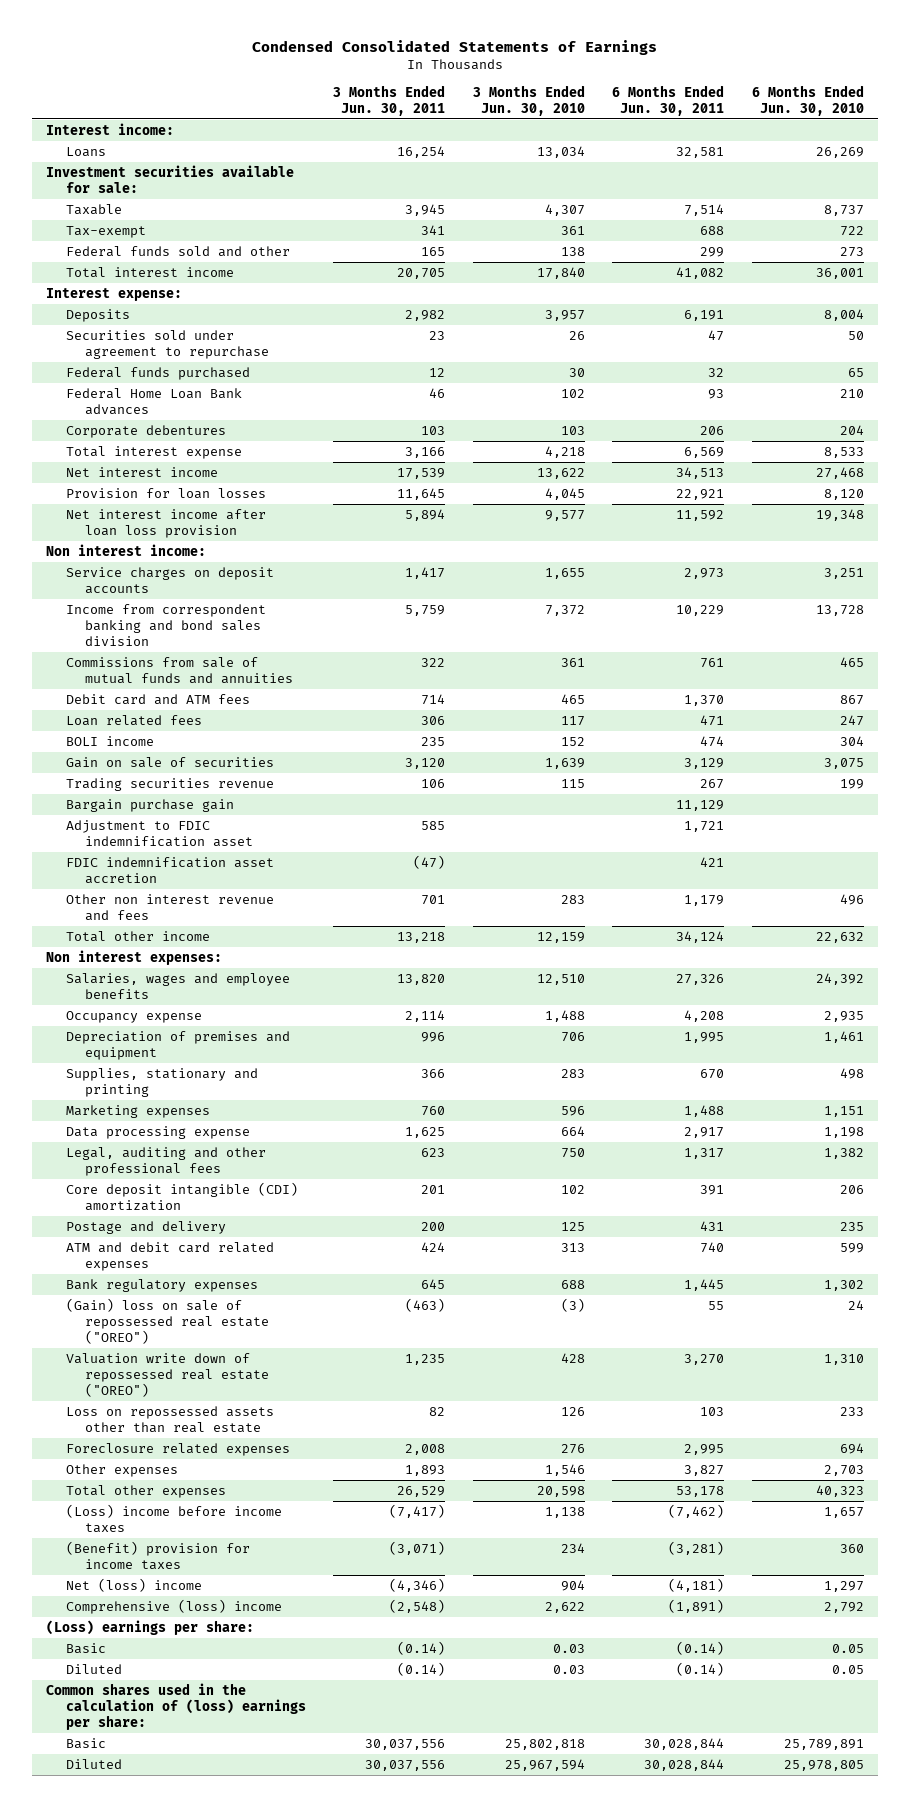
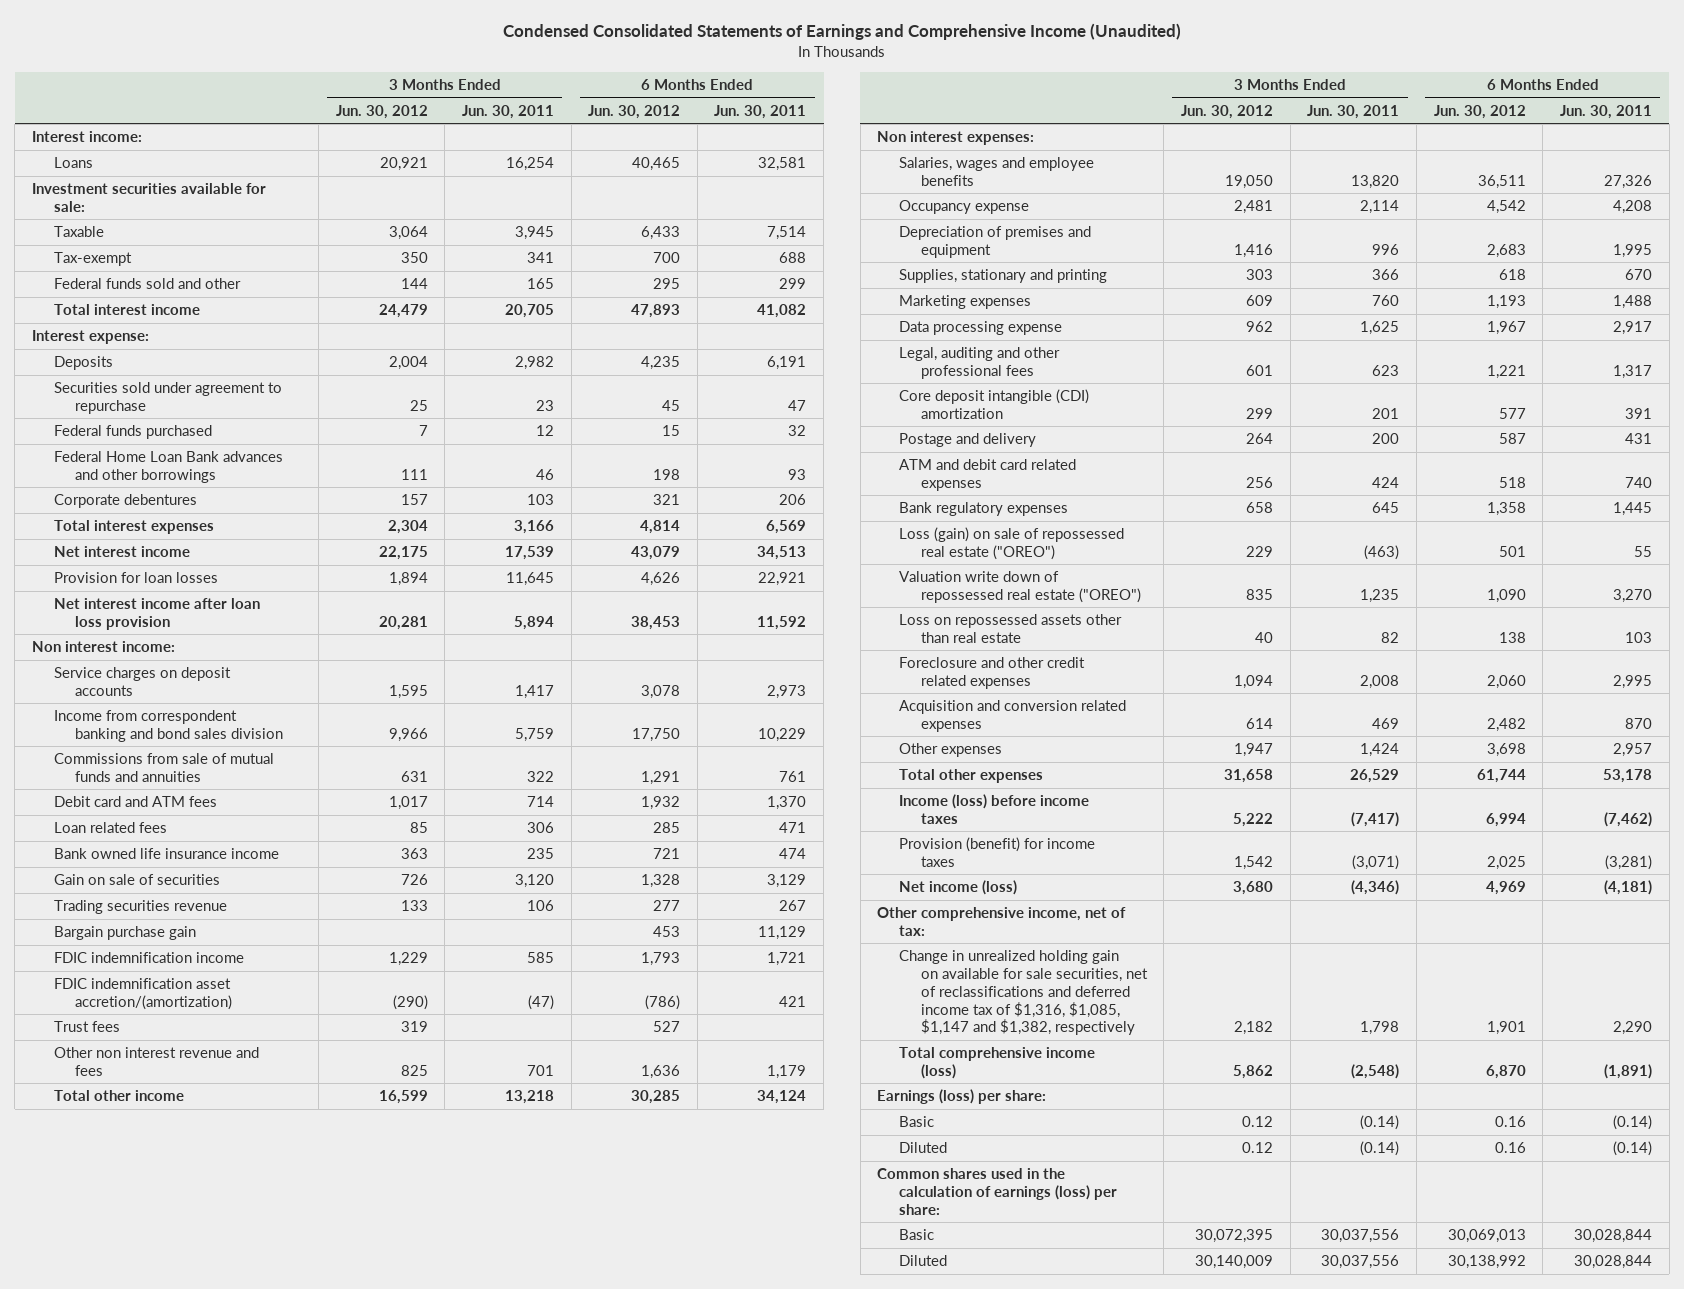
- Condensed Consolidated Statements of Earnings
+ Condensed Consolidated Statements of Earnings and Comprehensive Income (Unaudited)
- | 3 Months Ended Jun. 30, 2011 | 3 Months Ended Jun. 30, 2010 | 6 Months Ended Jun. 30, 2011 | 6 Months Ended Jun. 30, 2010
+ | 3 Months Ended Jun. 30, 2012 | 3 Months Ended Jun. 30, 2011 | 6 Months Ended Jun. 30, 2012 | 6 Months Ended Jun. 30, 2011
- Federal Home Loan Bank advances | 46 | 102 | 93 | 210
+ Federal Home Loan Bank advances and other borrowings | 111 | 46 | 198 | 93
- Total interest expense | 3,166 | 4,218 | 6,569 | 8,533
+ Total interest expenses | 2,304 | 3,166 | 4,814 | 6,569
- BOLI income | 235 | 152 | 474 | 304
+ Bank owned life insurance income | 363 | 235 | 721 | 474
- Adjustment to FDIC indemnification asset | 585 | | 1,721 |
- FDIC indemnification asset accretion | (47) | | 421 |
+ FDIC indemnification income | 1,229 | 585 | 1,793 | 1,721
+ FDIC indemnification asset accretion/(amortization) | (290) | (47) | (786) | 421
+ Trust fees | 319 | | 527 |
- (Gain) loss on sale of repossessed real estate ("OREO") | (463) | (3) | 55 | 24
+ Loss (gain) on sale of repossessed real estate ("OREO") | 229 | (463) | 501 | 55
- Foreclosure related expenses | 2,008 | 276 | 2,995 | 694
- Other expenses | 1,893 | 1,546 | 3,827 | 2,703
+ Foreclosure and other credit related expenses | 1,094 | 2,008 | 2,060 | 2,995
+ Acquisition and conversion related expenses | 614 | 469 | 2,482 | 870
+ Other expenses | 1,947 | 1,424 | 3,698 | 2,957
- (Loss) income before income taxes | (7,417) | 1,138 | (7,462) | 1,657
- (Benefit) provision for income taxes | (3,071) | 234 | (3,281) | 360
- Net (loss) income | (4,346) | 904 | (4,181) | 1,297
- Comprehensive (loss) income | (2,548) | 2,622 | (1,891) | 2,792
- (Loss) earnings per share:
+ Income (loss) before income taxes | 5,222 | (7,417) | 6,994 | (7,462)
+ Provision (benefit) for income taxes | 1,542 | (3,071) | 2,025 | (3,281)
+ Net income (loss) | 3,680 | (4,346) | 4,969 | (4,181)
+ Other comprehensive income, net of tax:
+ Change in unrealized holding gain on available for sale securities, net of reclassifications and deferred income tax of $1,316, $1,085, $1,147 and $1,382, respectively | 2,182 | 1,798 | 1,901 | 2,290
+ Total comprehensive income (loss) | 5,862 | (2,548) | 6,870 | (1,891)
+ Earnings (loss) per share:
- Common shares used in the calculation of (loss) earnings per share:
+ Common shares used in the calculation of earnings (loss) per share:

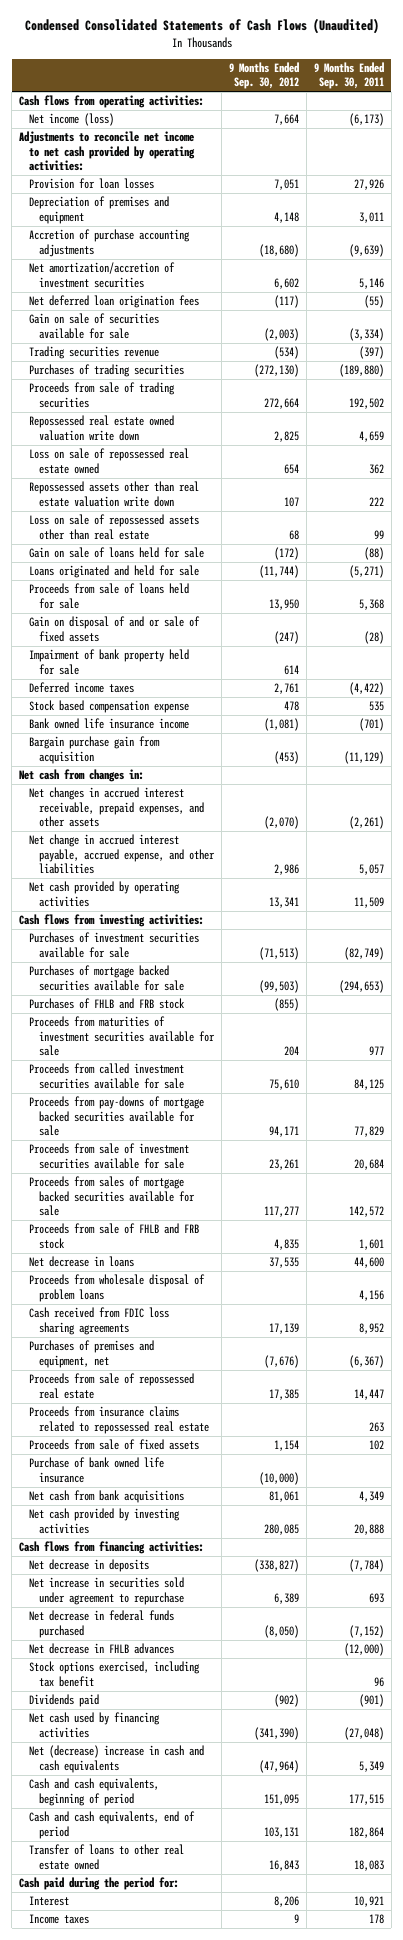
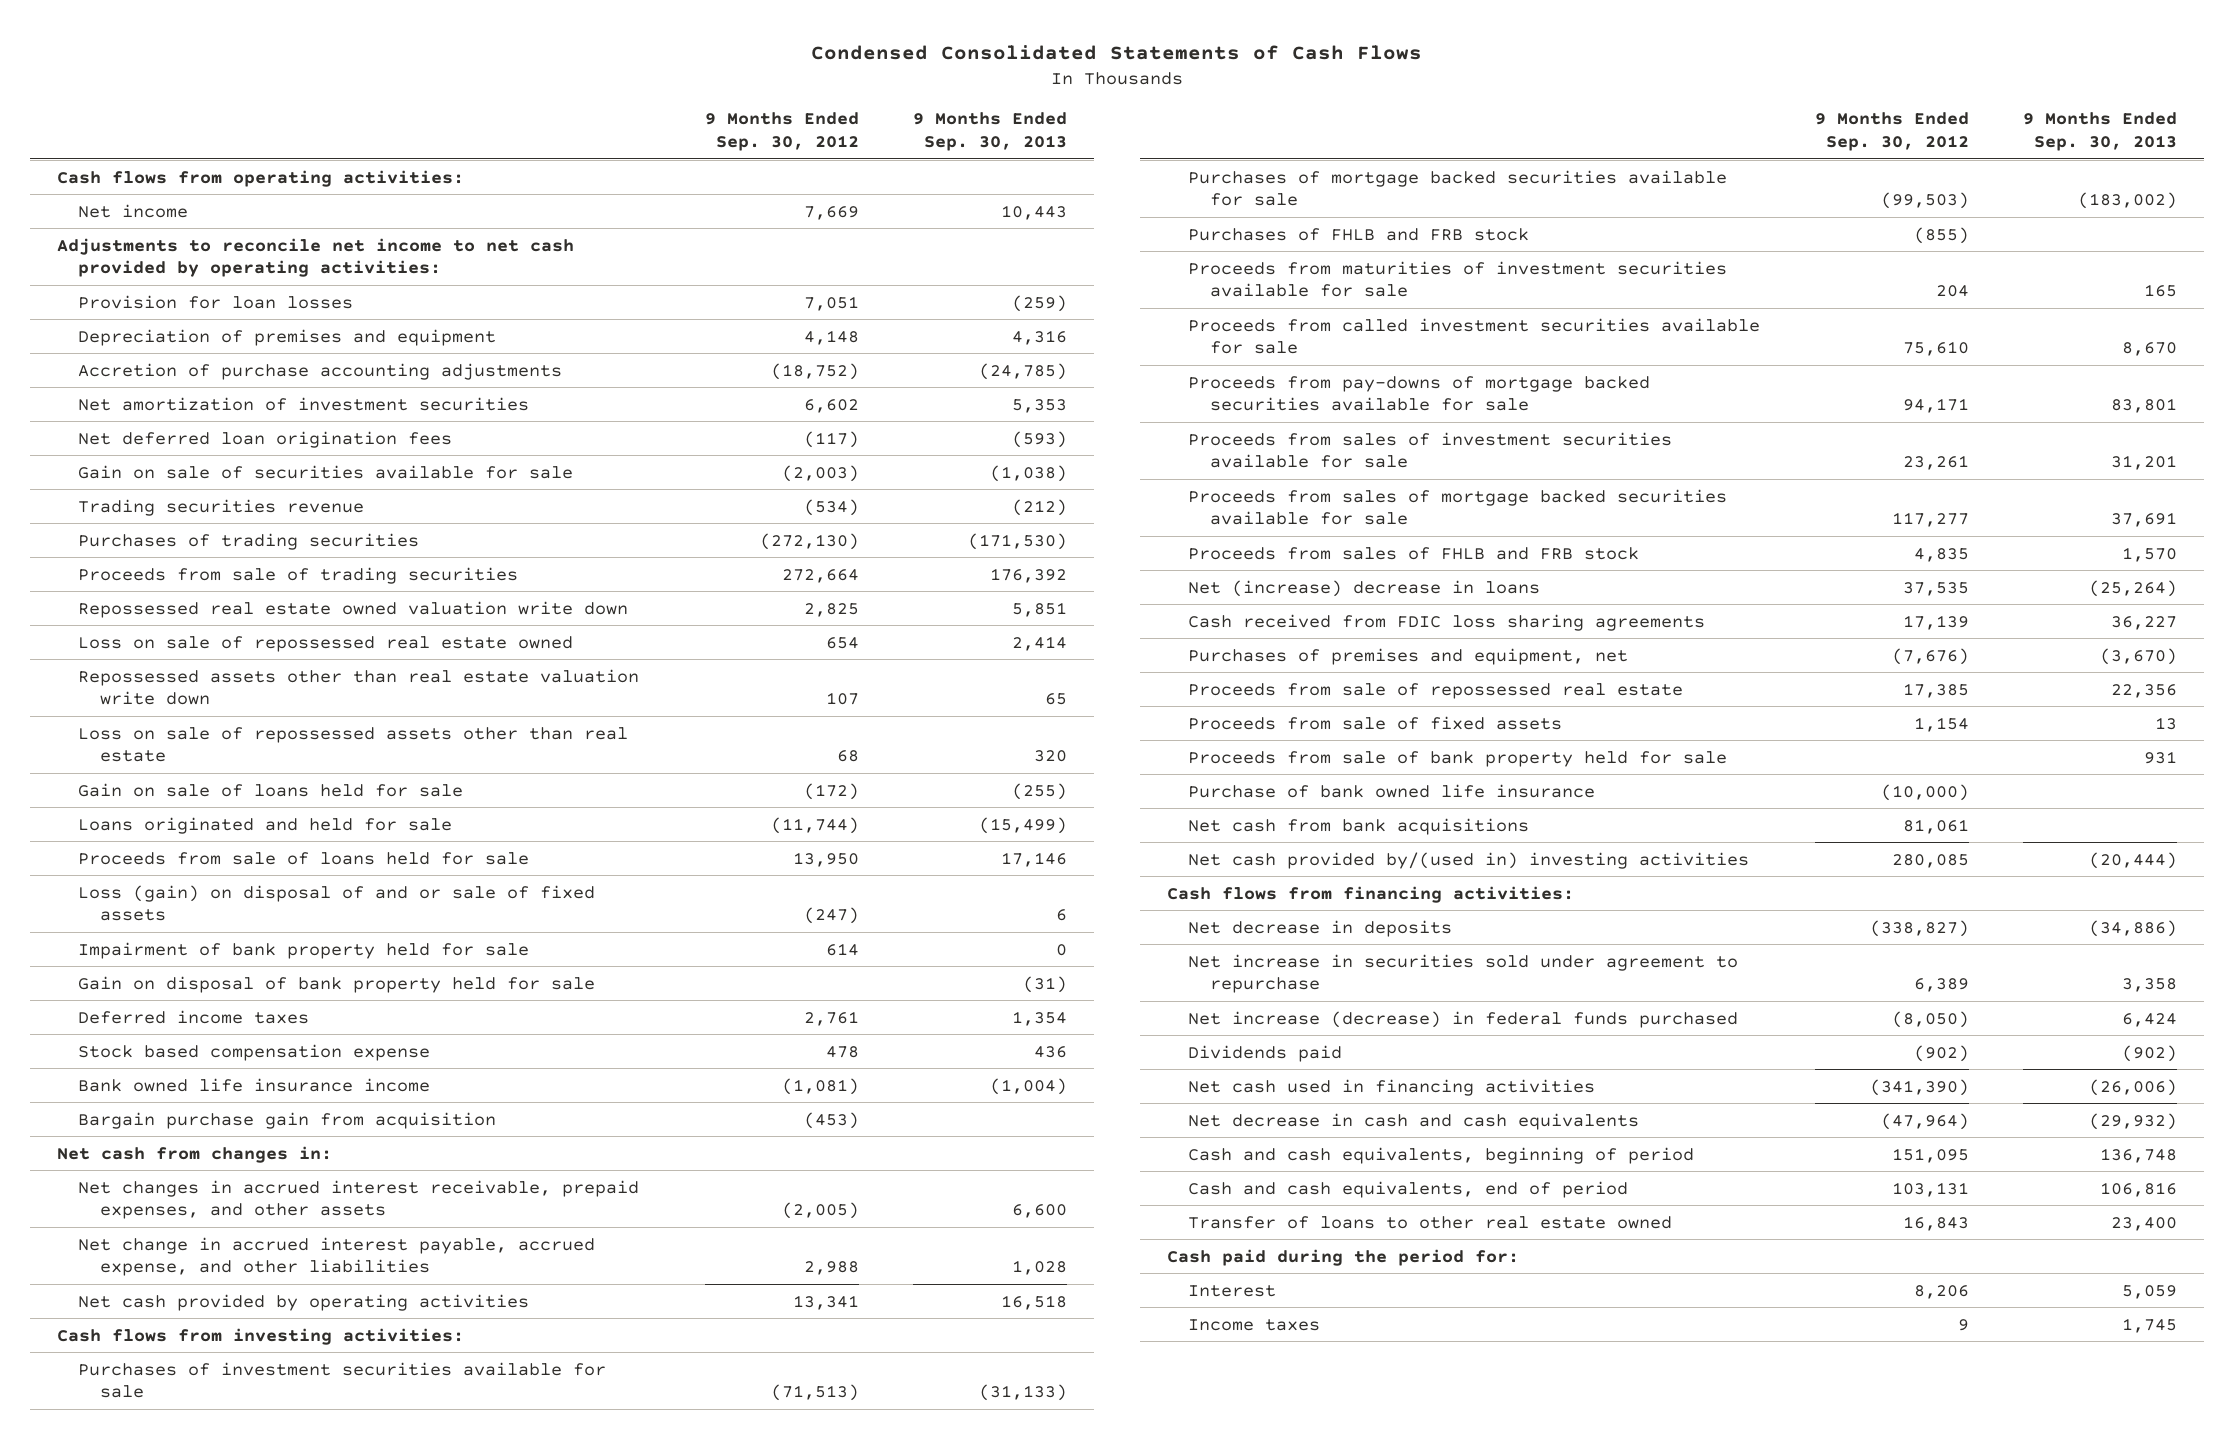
- Condensed Consolidated Statements of Cash Flows (Unaudited)
+ Condensed Consolidated Statements of Cash Flows
- | 9 Months Ended Sep. 30, 2012 | 9 Months Ended Sep. 30, 2011
+ | 9 Months Ended Sep. 30, 2012 | 9 Months Ended Sep. 30, 2013
- Net income (loss) | 7,664 | (6,173)
+ Net income | 7,669 | 10,443
- Accretion of purchase accounting adjustments | (18,680) | (9,639)
- Net amortization/accretion of investment securities | 6,602 | 5,146
+ Accretion of purchase accounting adjustments | (18,752) | (24,785)
+ Net amortization of investment securities | 6,602 | 5,353
- Gain on disposal of and or sale of fixed assets | (247) | (28)
+ Loss (gain) on disposal of and or sale of fixed assets | (247) | 6
+ Gain on disposal of bank property held for sale | | (31)
- Net changes in accrued interest receivable, prepaid expenses, and other assets | (2,070) | (2,261)
- Net change in accrued interest payable, accrued expense, and other liabilities | 2,986 | 5,057
+ Net changes in accrued interest receivable, prepaid expenses, and other assets | (2,005) | 6,600
+ Net change in accrued interest payable, accrued expense, and other liabilities | 2,988 | 1,028
- Proceeds from sale of investment securities available for sale | 23,261 | 20,684
+ Proceeds from sales of investment securities available for sale | 23,261 | 31,201
- Proceeds from sale of FHLB and FRB stock | 4,835 | 1,601
- Net decrease in loans | 37,535 | 44,600
- Proceeds from wholesale disposal of problem loans | | 4,156
+ Proceeds from sales of FHLB and FRB stock | 4,835 | 1,570
+ Net (increase) decrease in loans | 37,535 | (25,264)
- Proceeds from insurance claims related to repossessed real estate | | 263
+ Proceeds from sale of bank property held for sale | | 931
- Net cash provided by investing activities | 280,085 | 20,888
+ Net cash provided by/(used in) investing activities | 280,085 | (20,444)
- Net decrease in federal funds purchased | (8,050) | (7,152)
- Net decrease in FHLB advances | | (12,000)
- Stock options exercised, including tax benefit | | 96
+ Net increase (decrease) in federal funds purchased | (8,050) | 6,424
- Net cash used by financing activities | (341,390) | (27,048)
- Net (decrease) increase in cash and cash equivalents | (47,964) | 5,349
+ Net cash used in financing activities | (341,390) | (26,006)
+ Net decrease in cash and cash equivalents | (47,964) | (29,932)

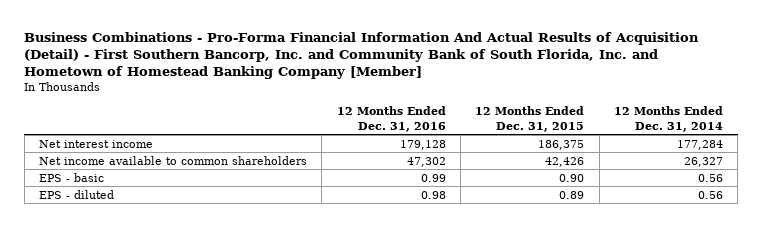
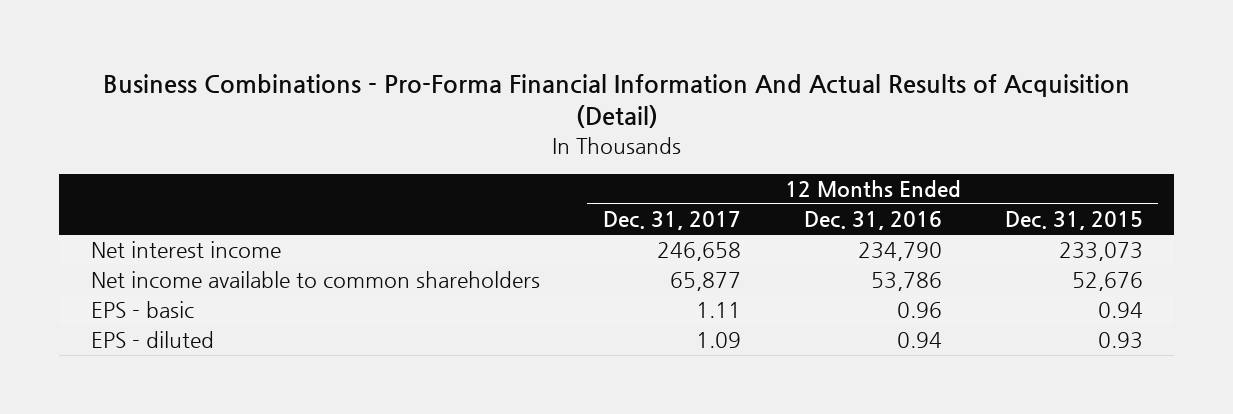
- Business Combinations - Pro-Forma Financial Information And Actual Results of Acquisition (Detail) - First Southern Bancorp, Inc. and Community Bank of South Florida, Inc. and Hometown of Homestead Banking Company [Member]
+ Business Combinations - Pro-Forma Financial Information And Actual Results of Acquisition (Detail)
- | 12 Months Ended Dec. 31, 2016 | 12 Months Ended Dec. 31, 2015 | 12 Months Ended Dec. 31, 2014
+ | 12 Months Ended Dec. 31, 2017 | 12 Months Ended Dec. 31, 2016 | 12 Months Ended Dec. 31, 2015
- Net interest income | 179,128 | 186,375 | 177,284
- Net income available to common shareholders | 47,302 | 42,426 | 26,327
- EPS - basic | 0.99 | 0.90 | 0.56
- EPS - diluted | 0.98 | 0.89 | 0.56
+ Net interest income | 246,658 | 234,790 | 233,073
+ Net income available to common shareholders | 65,877 | 53,786 | 52,676
+ EPS - basic | 1.11 | 0.96 | 0.94
+ EPS - diluted | 1.09 | 0.94 | 0.93

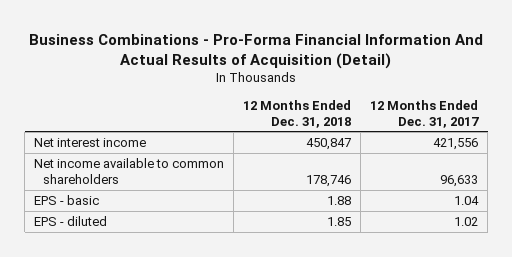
- | 12 Months Ended Dec. 31, 2017 | 12 Months Ended Dec. 31, 2016 | 12 Months Ended Dec. 31, 2015
+ | 12 Months Ended Dec. 31, 2018 | 12 Months Ended Dec. 31, 2017
- Net interest income | 246,658 | 234,790 | 233,073
- Net income available to common shareholders | 65,877 | 53,786 | 52,676
- EPS - basic | 1.11 | 0.96 | 0.94
- EPS - diluted | 1.09 | 0.94 | 0.93
+ Net interest income | 450,847 | 421,556
+ Net income available to common shareholders | 178,746 | 96,633
+ EPS - basic | 1.88 | 1.04
+ EPS - diluted | 1.85 | 1.02

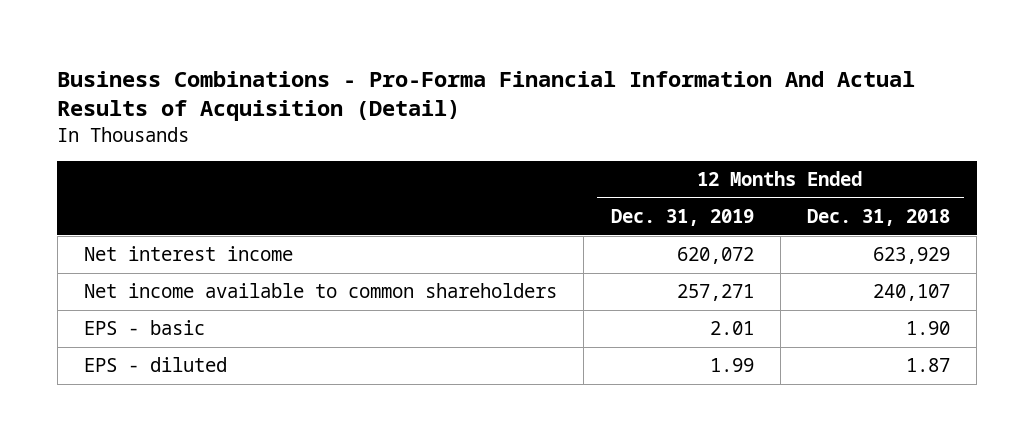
- | 12 Months Ended Dec. 31, 2018 | 12 Months Ended Dec. 31, 2017
+ | 12 Months Ended Dec. 31, 2019 | 12 Months Ended Dec. 31, 2018
- Net interest income | 450,847 | 421,556
- Net income available to common shareholders | 178,746 | 96,633
- EPS - basic | 1.88 | 1.04
- EPS - diluted | 1.85 | 1.02
+ Net interest income | 620,072 | 623,929
+ Net income available to common shareholders | 257,271 | 240,107
+ EPS - basic | 2.01 | 1.90
+ EPS - diluted | 1.99 | 1.87

